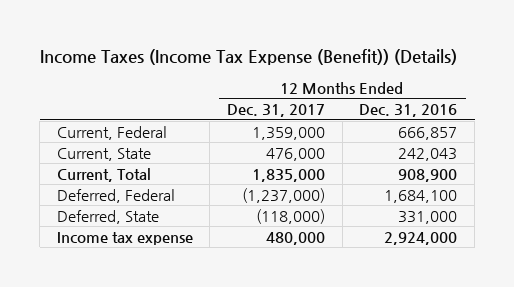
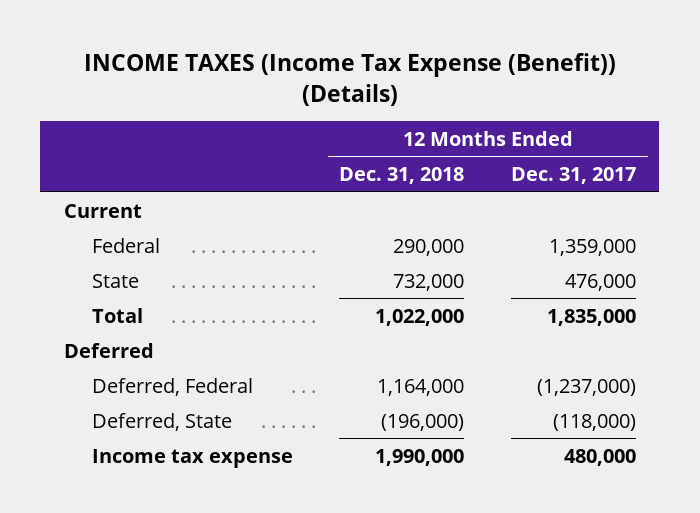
- Income Taxes (Income Tax Expense (Benefit)) (Details)
+ INCOME TAXES (Income Tax Expense (Benefit)) (Details)
- | 12 Months Ended Dec. 31, 2017 | 12 Months Ended Dec. 31, 2016
+ | 12 Months Ended Dec. 31, 2018 | 12 Months Ended Dec. 31, 2017
- Current, Federal | 1,359,000 | 666,857
- Current, State | 476,000 | 242,043
- Current, Total | 1,835,000 | 908,900
+ Current
+ Federal | 290,000 | 1,359,000
+ State | 732,000 | 476,000
+ Total | 1,022,000 | 1,835,000
+ Deferred

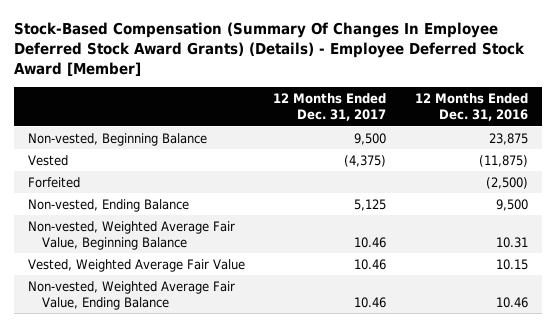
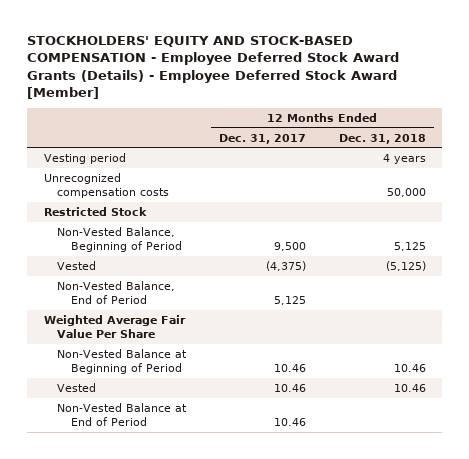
- Stock-Based Compensation (Summary Of Changes In Employee Deferred Stock Award Grants) (Details) - Employee Deferred Stock Award [Member]
+ STOCKHOLDERS' EQUITY AND STOCK-BASED COMPENSATION - Employee Deferred Stock Award Grants (Details) - Employee Deferred Stock Award [Member]
- | 12 Months Ended Dec. 31, 2017 | 12 Months Ended Dec. 31, 2016
+ | 12 Months Ended Dec. 31, 2017 | 12 Months Ended Dec. 31, 2018
- Non-vested, Beginning Balance | 9,500 | 23,875
+ Vesting period | | 4 years
+ Unrecognized compensation costs | | 50,000
+ Restricted Stock
+ Non-Vested Balance, Beginning of Period | 9,500 | 5,125
- Forfeited | | (2,500)
- Non-vested, Ending Balance | 5,125 | 9,500
- Non-vested, Weighted Average Fair Value, Beginning Balance | 10.46 | 10.31
- Vested, Weighted Average Fair Value | 10.46 | 10.15
- Non-vested, Weighted Average Fair Value, Ending Balance | 10.46 | 10.46
+ Non-Vested Balance, End of Period | 5,125 |
+ Weighted Average Fair Value Per Share
+ Non-Vested Balance at Beginning of Period | 10.46 | 10.46
+ Vested | 10.46 | 10.46
+ Non-Vested Balance at End of Period | 10.46 |

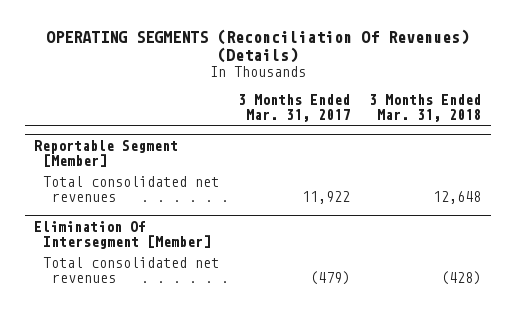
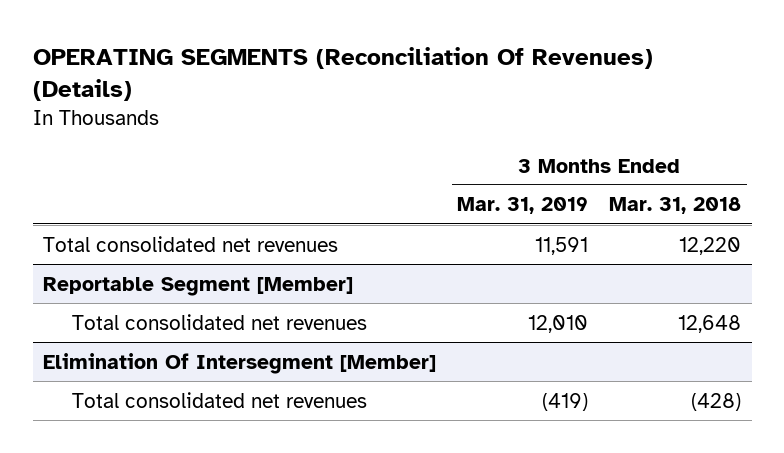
- | 3 Months Ended Mar. 31, 2017 | 3 Months Ended Mar. 31, 2018
+ | 3 Months Ended Mar. 31, 2019 | 3 Months Ended Mar. 31, 2018
+ Total consolidated net revenues | 11,591 | 12,220

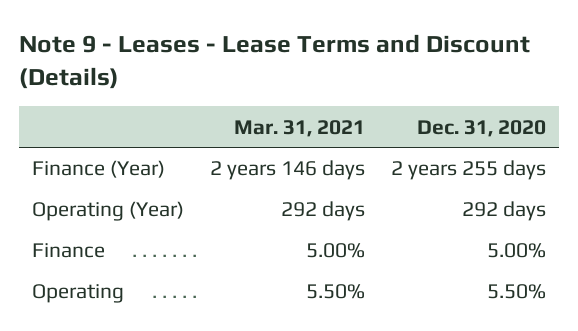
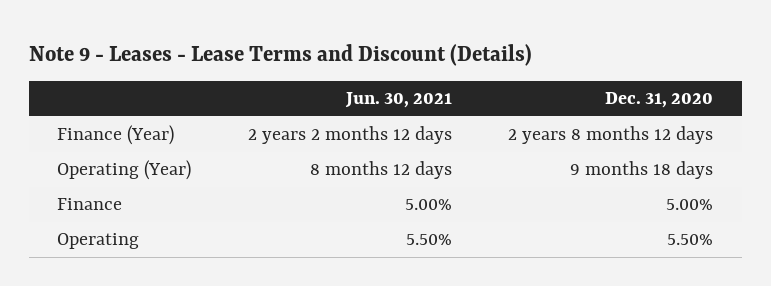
- | Mar. 31, 2021 | Dec. 31, 2020
+ | Jun. 30, 2021 | Dec. 31, 2020
- Finance (Year) | 2 years 146 days | 2 years 255 days
- Operating (Year) | 292 days | 292 days
+ Finance (Year) | 2 years 2 months 12 days | 2 years 8 months 12 days
+ Operating (Year) | 8 months 12 days | 9 months 18 days

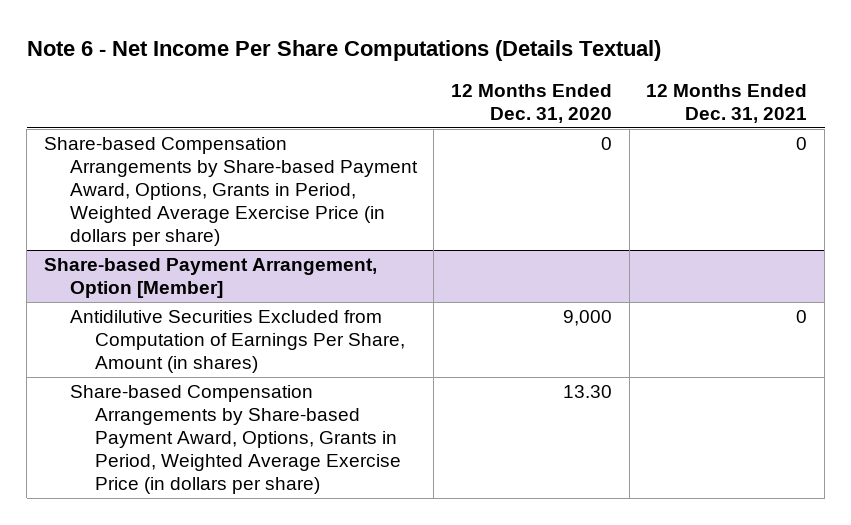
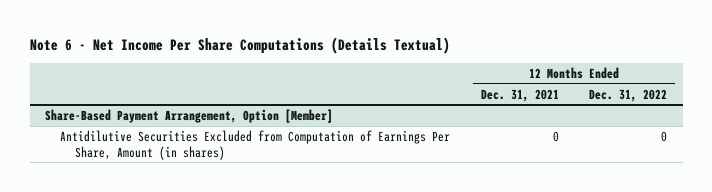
- | 12 Months Ended Dec. 31, 2020 | 12 Months Ended Dec. 31, 2021
+ | 12 Months Ended Dec. 31, 2021 | 12 Months Ended Dec. 31, 2022
- Share-based Compensation Arrangements by Share-based Payment Award, Options, Grants in Period, Weighted Average Exercise Price (in dollars per share) | 0 | 0
- Share-based Payment Arrangement, Option [Member]
+ Share-Based Payment Arrangement, Option [Member]
- Share-based Compensation Arrangements by Share-based Payment Award, Options, Grants in Period, Weighted Average Exercise Price (in dollars per share) | 13.30 |

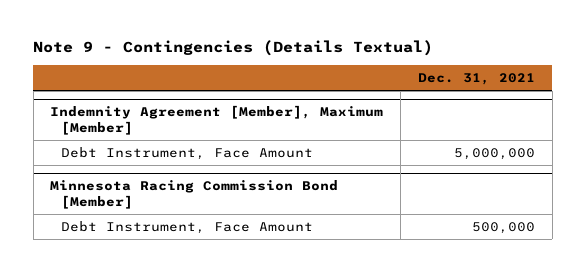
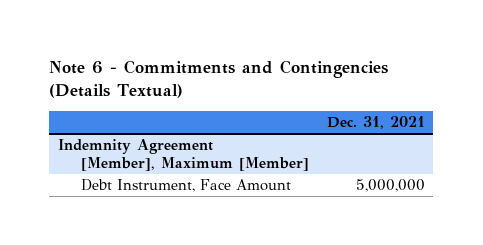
- Note 9 - Contingencies (Details Textual)
+ Note 6 - Commitments and Contingencies (Details Textual)
- Minnesota Racing Commission Bond [Member]
- Debt Instrument, Face Amount | 500,000

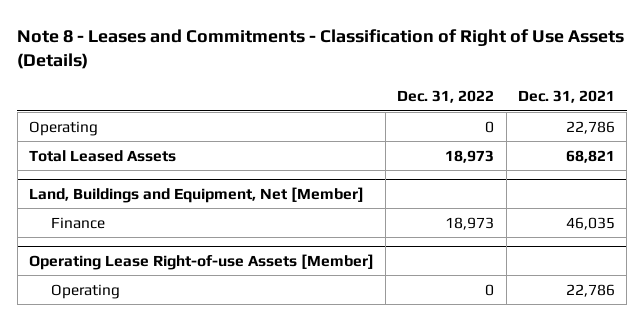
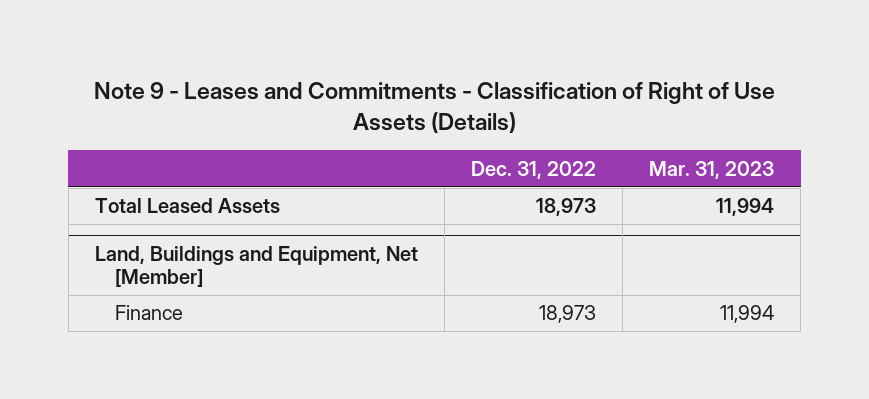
- Note 8 - Leases and Commitments - Classification of Right of Use Assets (Details)
+ Note 9 - Leases and Commitments - Classification of Right of Use Assets (Details)
- | Dec. 31, 2022 | Dec. 31, 2021
+ | Dec. 31, 2022 | Mar. 31, 2023
- Operating | 0 | 22,786
- Operating Lease Right-of-use Assets [Member]
- Operating | 0 | 22,786

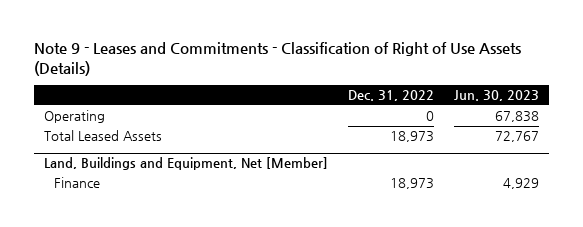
- | Dec. 31, 2022 | Mar. 31, 2023
+ | Dec. 31, 2022 | Jun. 30, 2023
+ Operating | 0 | 67,838

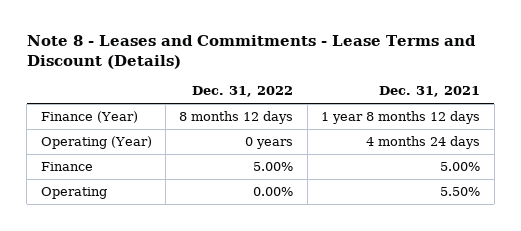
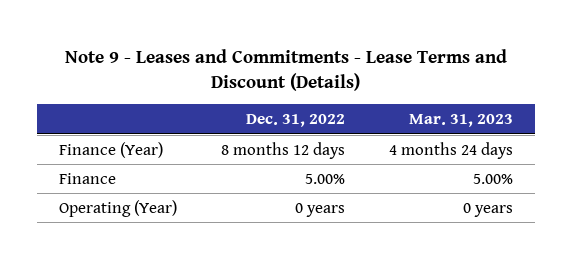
- Note 8 - Leases and Commitments - Lease Terms and Discount (Details)
+ Note 9 - Leases and Commitments - Lease Terms and Discount (Details)
- | Dec. 31, 2022 | Dec. 31, 2021
+ | Dec. 31, 2022 | Mar. 31, 2023
- Operating | 0.00% | 5.50%
moved down: Operating (Year) | 0 years | 0 years

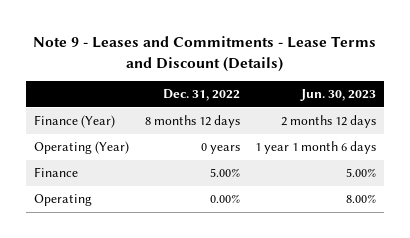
- | Dec. 31, 2022 | Mar. 31, 2023
+ | Dec. 31, 2022 | Jun. 30, 2023
moved down: Finance | 5.00% | 5.00%
+ Operating | 0.00% | 8.00%

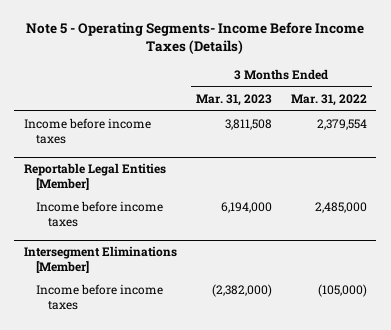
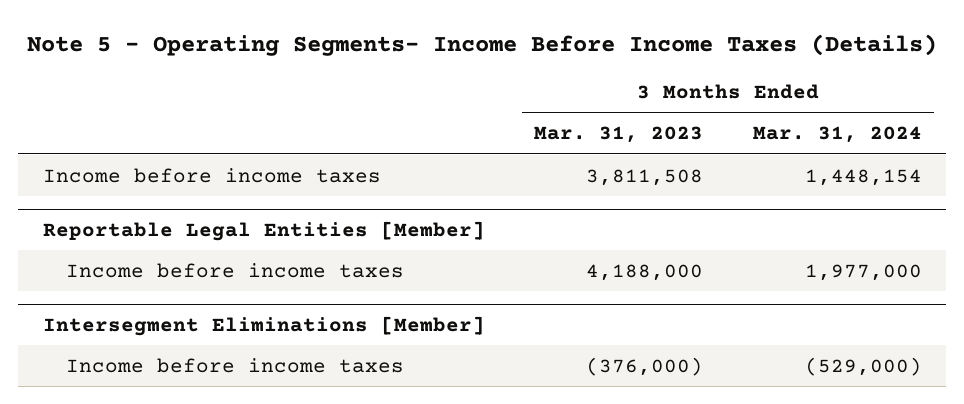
- | 3 Months Ended Mar. 31, 2023 | 3 Months Ended Mar. 31, 2022
+ | 3 Months Ended Mar. 31, 2023 | 3 Months Ended Mar. 31, 2024
@ Reportable Legal Entities [Member]
- Income before income taxes | 6,194,000 | 2,485,000
+ Income before income taxes | 4,188,000 | 1,977,000
@ Intersegment Eliminations [Member]
- Income before income taxes | (2,382,000) | (105,000)
+ Income before income taxes | (376,000) | (529,000)

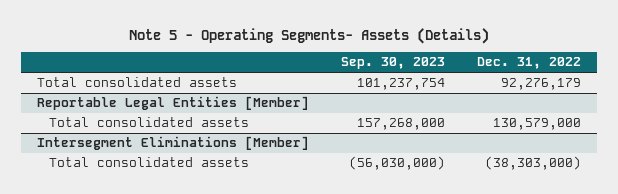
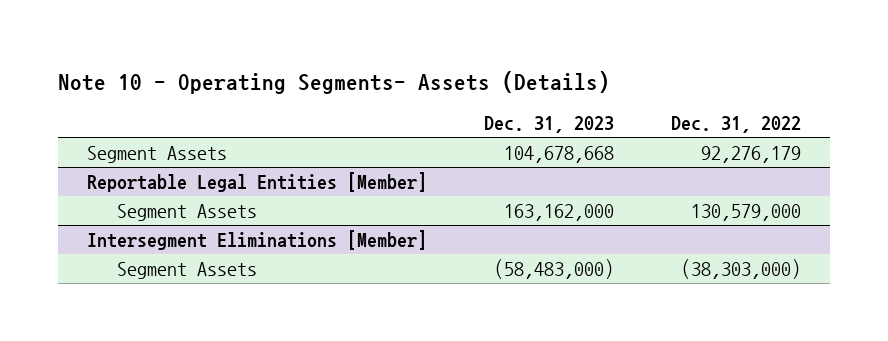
- Note 5 - Operating Segments- Assets (Details)
+ Note 10 - Operating Segments- Assets (Details)
- | Sep. 30, 2023 | Dec. 31, 2022
+ | Dec. 31, 2023 | Dec. 31, 2022
- Total consolidated assets | 101,237,754 | 92,276,179
+ Segment Assets | 104,678,668 | 92,276,179
@ Reportable Legal Entities [Member]
- Total consolidated assets | 157,268,000 | 130,579,000
+ Segment Assets | 163,162,000 | 130,579,000
@ Intersegment Eliminations [Member]
- Total consolidated assets | (56,030,000) | (38,303,000)
+ Segment Assets | (58,483,000) | (38,303,000)

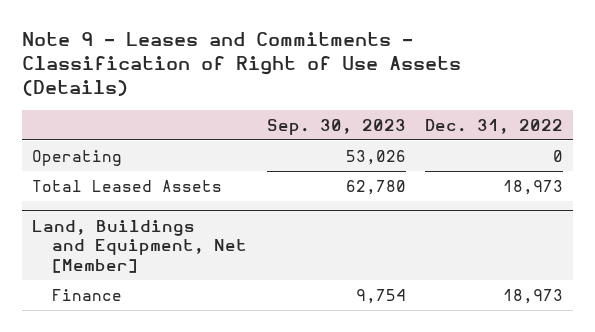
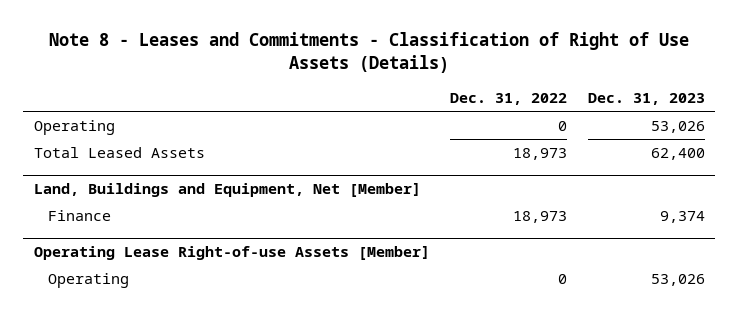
- Note 9 - Leases and Commitments - Classification of Right of Use Assets (Details)
+ Note 8 - Leases and Commitments - Classification of Right of Use Assets (Details)
- | Sep. 30, 2023 | Dec. 31, 2022
+ | Dec. 31, 2022 | Dec. 31, 2023
+ Operating Lease Right-of-use Assets [Member]
+ Operating | 0 | 53,026

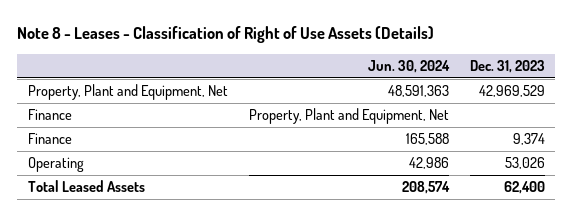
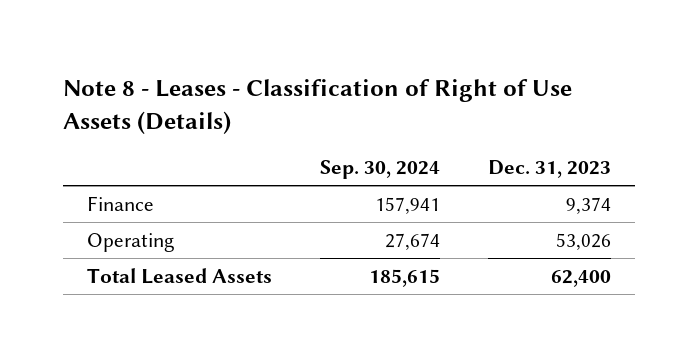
- | Jun. 30, 2024 | Dec. 31, 2023
+ | Sep. 30, 2024 | Dec. 31, 2023
- Property, Plant and Equipment, Net | 48,591,363 | 42,969,529
- Finance | Property, Plant and Equipment, Net |

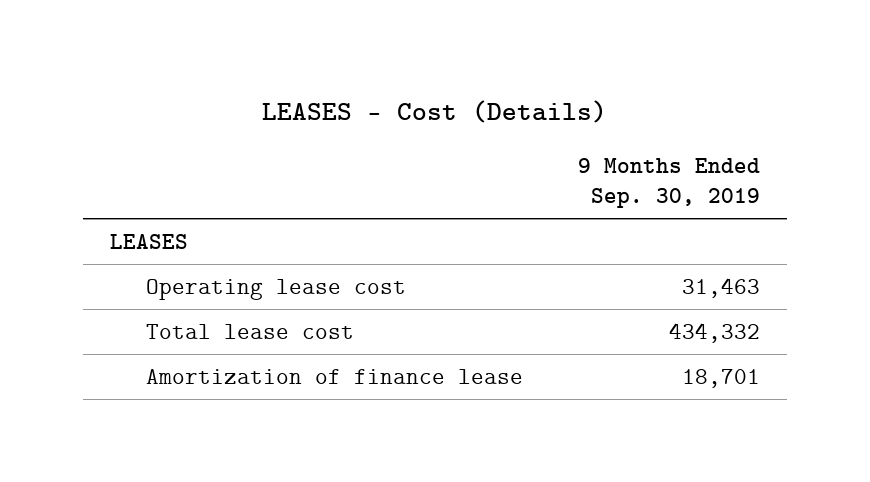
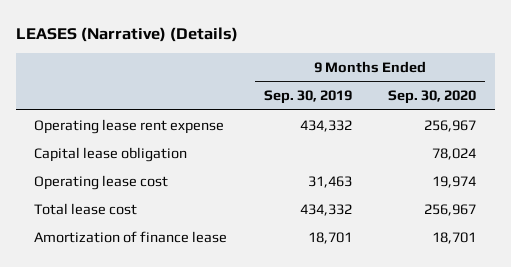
- LEASES - Cost (Details)
+ LEASES (Narrative) (Details)
- | 9 Months Ended Sep. 30, 2019
+ | 9 Months Ended Sep. 30, 2019 | 9 Months Ended Sep. 30, 2020
- LEASES
+ Operating lease rent expense | 434,332 | 256,967
+ Capital lease obligation | | 78,024

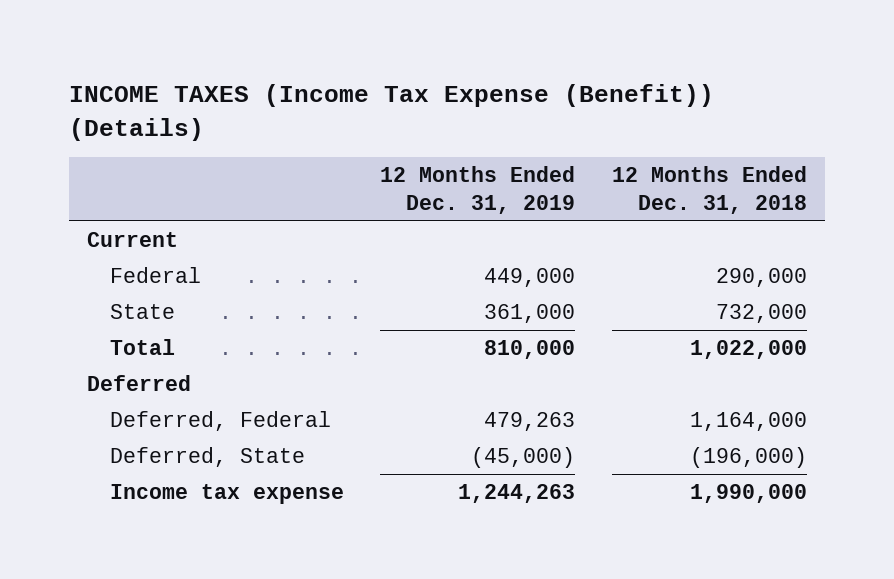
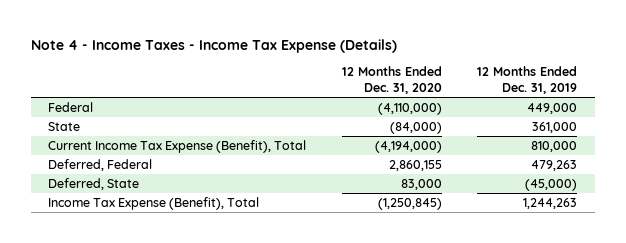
- INCOME TAXES (Income Tax Expense (Benefit)) (Details)
+ Note 4 - Income Taxes - Income Tax Expense (Details)
- | 12 Months Ended Dec. 31, 2019 | 12 Months Ended Dec. 31, 2018
+ | 12 Months Ended Dec. 31, 2020 | 12 Months Ended Dec. 31, 2019
- Current
- Total | 810,000 | 1,022,000
- Deferred
+ Current Income Tax Expense (Benefit), Total | (4,194,000) | 810,000
- Income tax expense | 1,244,263 | 1,990,000
+ Income Tax Expense (Benefit), Total | (1,250,845) | 1,244,263

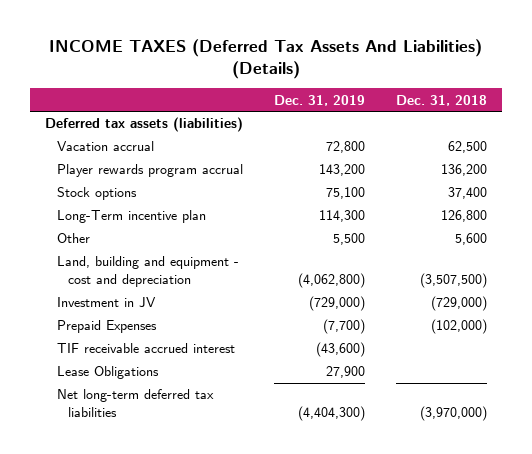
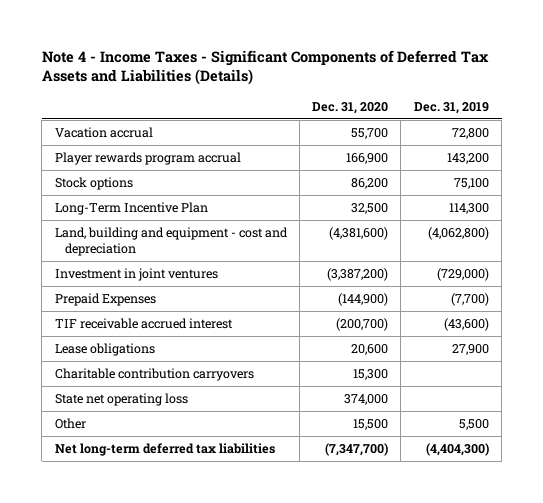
- INCOME TAXES (Deferred Tax Assets And Liabilities) (Details)
+ Note 4 - Income Taxes - Significant Components of Deferred Tax Assets and Liabilities (Details)
- | Dec. 31, 2019 | Dec. 31, 2018
+ | Dec. 31, 2020 | Dec. 31, 2019
- Deferred tax assets (liabilities)
- Long-Term incentive plan | 114,300 | 126,800
+ Long-Term Incentive Plan | 32,500 | 114,300
- Investment in JV | (729,000) | (729,000)
+ Investment in joint ventures | (3,387,200) | (729,000)
- Lease Obligations | 27,900 |
+ Lease obligations | 20,600 | 27,900
+ Charitable contribution carryovers | 15,300 |
+ State net operating loss | 374,000 |
moved down: Other | 15,500 | 5,500

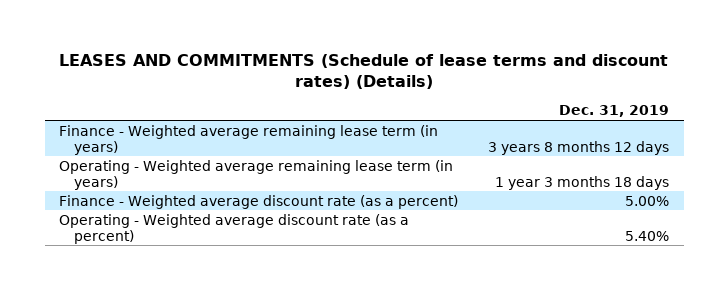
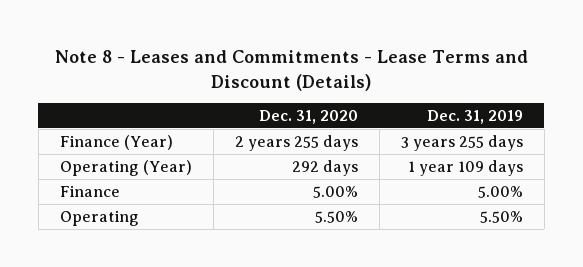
- LEASES AND COMMITMENTS (Schedule of lease terms and discount rates) (Details)
+ Note 8 - Leases and Commitments - Lease Terms and Discount (Details)
- | Dec. 31, 2019
+ | Dec. 31, 2020 | Dec. 31, 2019
- Finance - Weighted average remaining lease term (in years) | 3 years 8 months 12 days
- Operating - Weighted average remaining lease term (in years) | 1 year 3 months 18 days
- Finance - Weighted average discount rate (as a percent) | 5.00%
- Operating - Weighted average discount rate (as a percent) | 5.40%
+ Finance (Year) | 2 years 255 days | 3 years 255 days
+ Operating (Year) | 292 days | 1 year 109 days
+ Finance | 5.00% | 5.00%
+ Operating | 5.50% | 5.50%

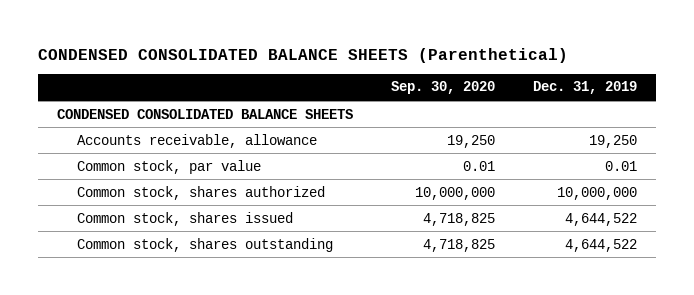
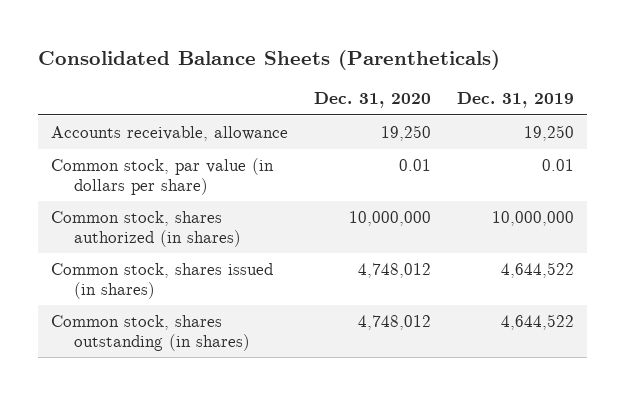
- CONDENSED CONSOLIDATED BALANCE SHEETS (Parenthetical)
+ Consolidated Balance Sheets (Parentheticals)
- | Sep. 30, 2020 | Dec. 31, 2019
+ | Dec. 31, 2020 | Dec. 31, 2019
- CONDENSED CONSOLIDATED BALANCE SHEETS
- Common stock, par value | 0.01 | 0.01
- Common stock, shares authorized | 10,000,000 | 10,000,000
- Common stock, shares issued | 4,718,825 | 4,644,522
- Common stock, shares outstanding | 4,718,825 | 4,644,522
+ Common stock, par value (in dollars per share) | 0.01 | 0.01
+ Common stock, shares authorized (in shares) | 10,000,000 | 10,000,000
+ Common stock, shares issued (in shares) | 4,748,012 | 4,644,522
+ Common stock, shares outstanding (in shares) | 4,748,012 | 4,644,522

